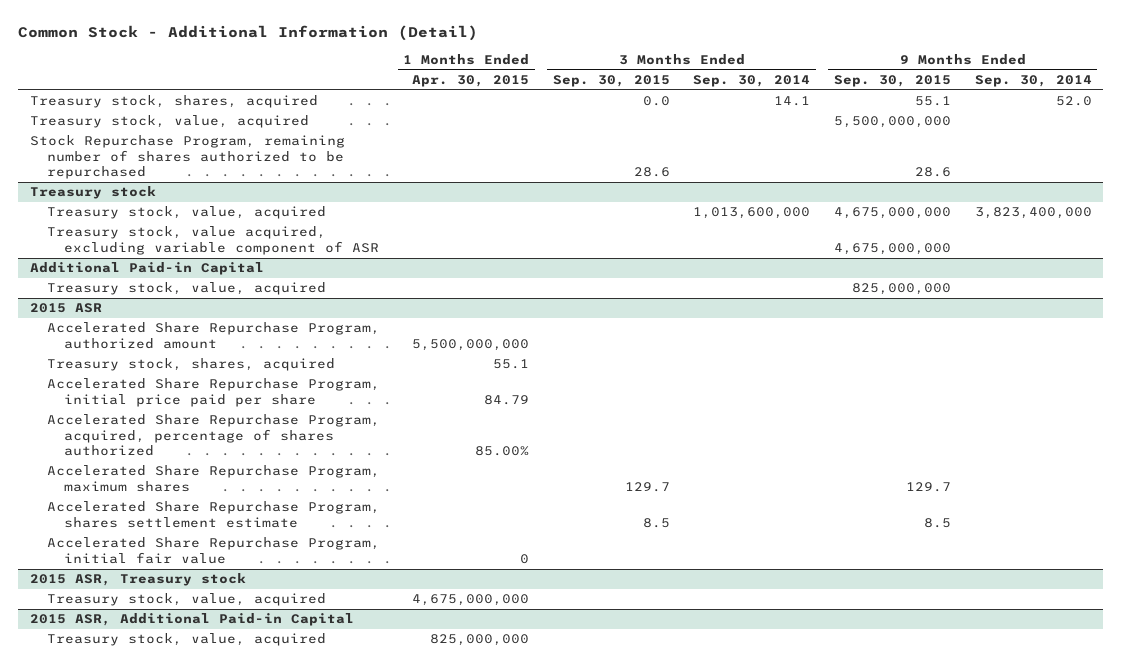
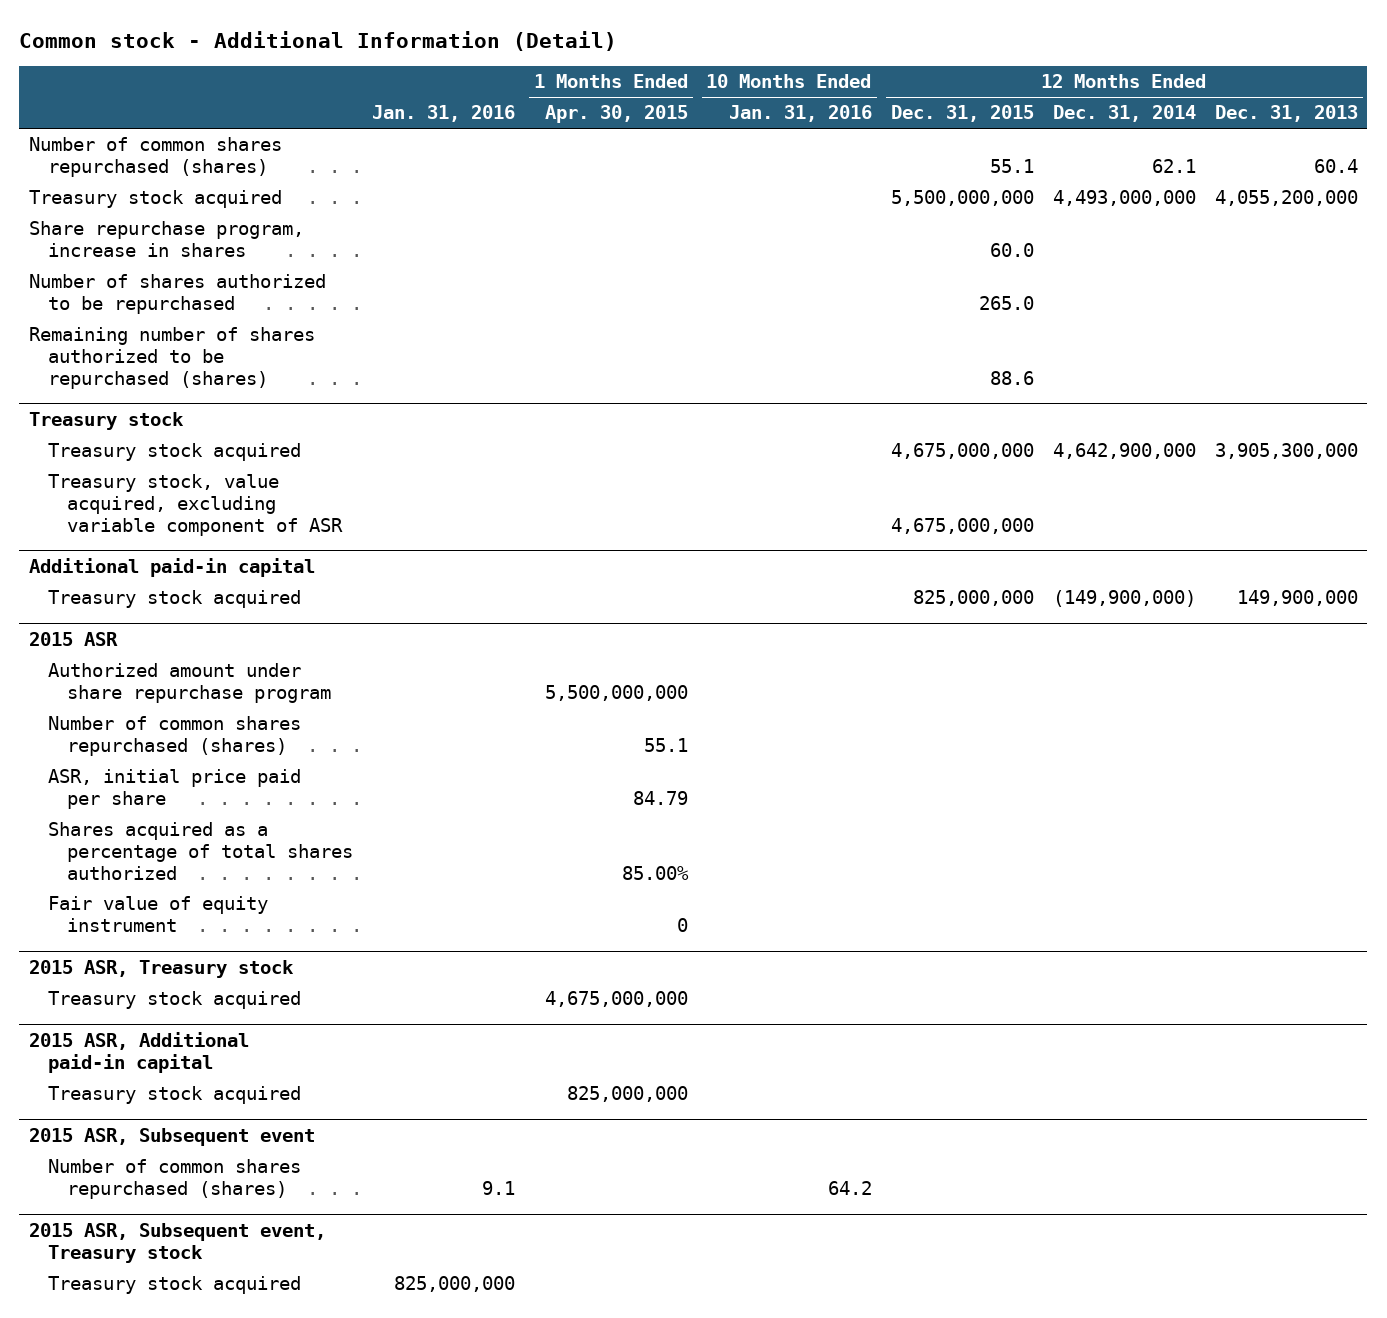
- Common Stock - Additional Information (Detail)
+ Common stock - Additional Information (Detail)
- | 1 Months Ended Apr. 30, 2015 | 3 Months Ended Sep. 30, 2015 | 3 Months Ended Sep. 30, 2014 | 9 Months Ended Sep. 30, 2015 | 9 Months Ended Sep. 30, 2014
+ | Jan. 31, 2016 | 1 Months Ended Apr. 30, 2015 | 10 Months Ended Jan. 31, 2016 | 12 Months Ended Dec. 31, 2015 | 12 Months Ended Dec. 31, 2014 | 12 Months Ended Dec. 31, 2013
- Treasury stock, shares, acquired | | 0.0 | 14.1 | 55.1 | 52.0
- Treasury stock, value, acquired | | | | 5,500,000,000 |
- Stock Repurchase Program, remaining number of shares authorized to be repurchased | | 28.6 | | 28.6 |
+ Number of common shares repurchased (shares) | | | | 55.1 | 62.1 | 60.4
+ Treasury stock acquired | | | | 5,500,000,000 | 4,493,000,000 | 4,055,200,000
+ Share repurchase program, increase in shares | | | | 60.0 | |
+ Number of shares authorized to be repurchased | | | | 265.0 | |
+ Remaining number of shares authorized to be repurchased (shares) | | | | 88.6 | |
@ Treasury stock
- Treasury stock, value, acquired | | | 1,013,600,000 | 4,675,000,000 | 3,823,400,000
+ Treasury stock acquired | | | | 4,675,000,000 | 4,642,900,000 | 3,905,300,000
- Additional Paid-in Capital
- Treasury stock, value, acquired | | | | 825,000,000 |
+ Additional paid-in capital
+ Treasury stock acquired | | | | 825,000,000 | (149,900,000) | 149,900,000
@ 2015 ASR
- Accelerated Share Repurchase Program, authorized amount | 5,500,000,000 | | | |
- Treasury stock, shares, acquired | 55.1 | | | |
- Accelerated Share Repurchase Program, initial price paid per share | 84.79 | | | |
- Accelerated Share Repurchase Program, acquired, percentage of shares authorized | 85.00% | | | |
- Accelerated Share Repurchase Program, maximum shares | | 129.7 | | 129.7 |
- Accelerated Share Repurchase Program, shares settlement estimate | | 8.5 | | 8.5 |
- Accelerated Share Repurchase Program, initial fair value | 0 | | | |
+ Authorized amount under share repurchase program | | 5,500,000,000 | | | |
+ Number of common shares repurchased (shares) | | 55.1 | | | |
+ ASR, initial price paid per share | | 84.79 | | | |
+ Shares acquired as a percentage of total shares authorized | | 85.00% | | | |
+ Fair value of equity instrument | | 0 | | | |
@ 2015 ASR, Treasury stock
- Treasury stock, value, acquired | 4,675,000,000 | | | |
- 2015 ASR, Additional Paid-in Capital
- Treasury stock, value, acquired | 825,000,000 | | | |
@ 2015 ASR, Treasury stock
+ Treasury stock acquired | | 4,675,000,000 | | | |
+ 2015 ASR, Additional paid-in capital
+ Treasury stock acquired | | 825,000,000 | | | |
+ 2015 ASR, Subsequent event
+ Number of common shares repurchased (shares) | 9.1 | | 64.2 | | |
+ 2015 ASR, Subsequent event, Treasury stock
+ Treasury stock acquired | 825,000,000 | | | | |

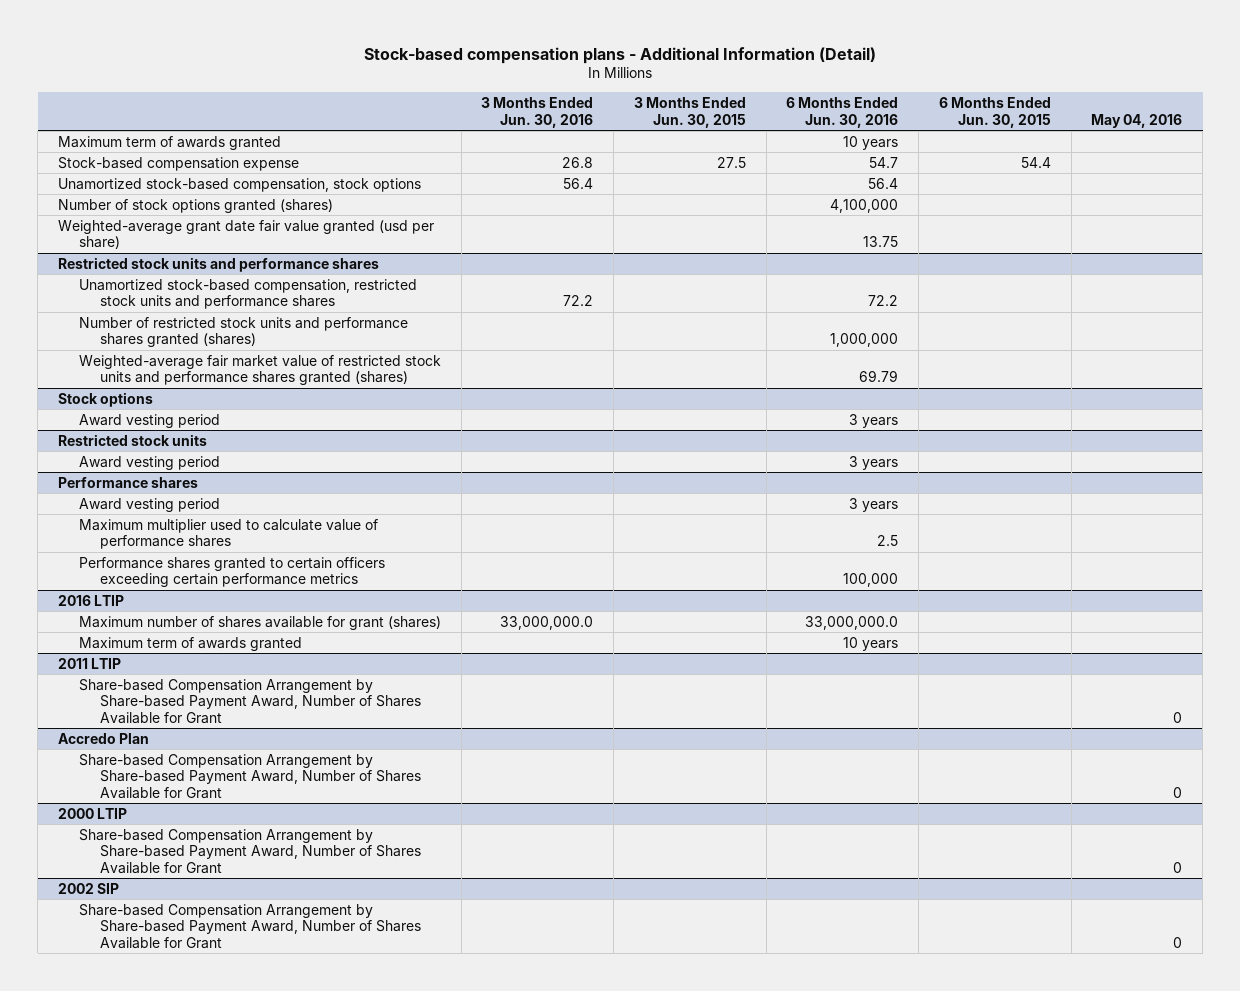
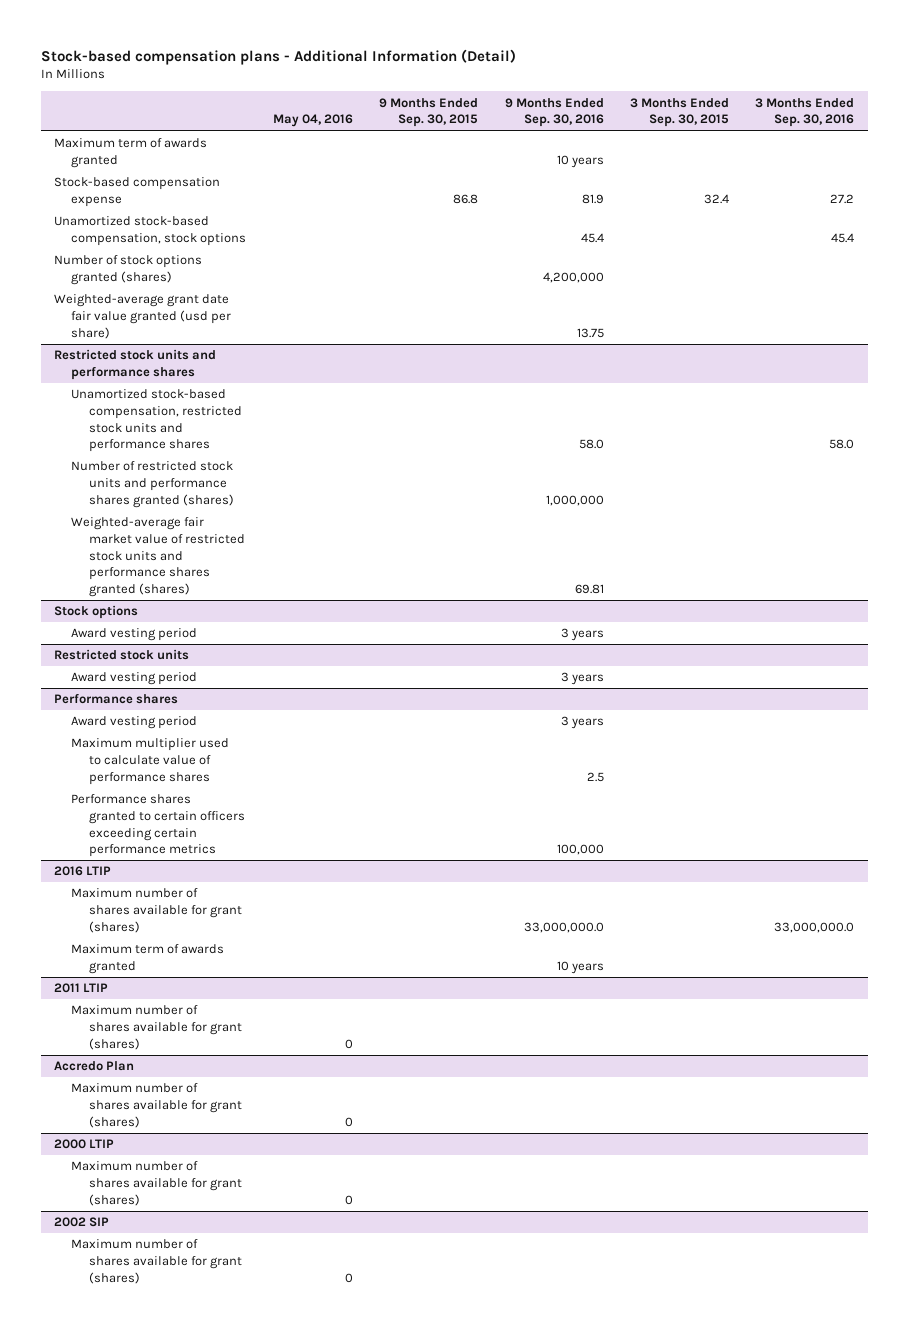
- | 3 Months Ended Jun. 30, 2016 | 3 Months Ended Jun. 30, 2015 | 6 Months Ended Jun. 30, 2016 | 6 Months Ended Jun. 30, 2015 | May 04, 2016
+ | May 04, 2016 | 9 Months Ended Sep. 30, 2015 | 9 Months Ended Sep. 30, 2016 | 3 Months Ended Sep. 30, 2015 | 3 Months Ended Sep. 30, 2016
@ 2011 LTIP
- Share-based Compensation Arrangement by Share-based Payment Award, Number of Shares Available for Grant | | | | | 0
+ Maximum number of shares available for grant (shares) | 0 | | | |
@ Accredo Plan
- Share-based Compensation Arrangement by Share-based Payment Award, Number of Shares Available for Grant | | | | | 0
+ Maximum number of shares available for grant (shares) | 0 | | | |
@ 2000 LTIP
- Share-based Compensation Arrangement by Share-based Payment Award, Number of Shares Available for Grant | | | | | 0
+ Maximum number of shares available for grant (shares) | 0 | | | |
@ 2002 SIP
- Share-based Compensation Arrangement by Share-based Payment Award, Number of Shares Available for Grant | | | | | 0
+ Maximum number of shares available for grant (shares) | 0 | | | |

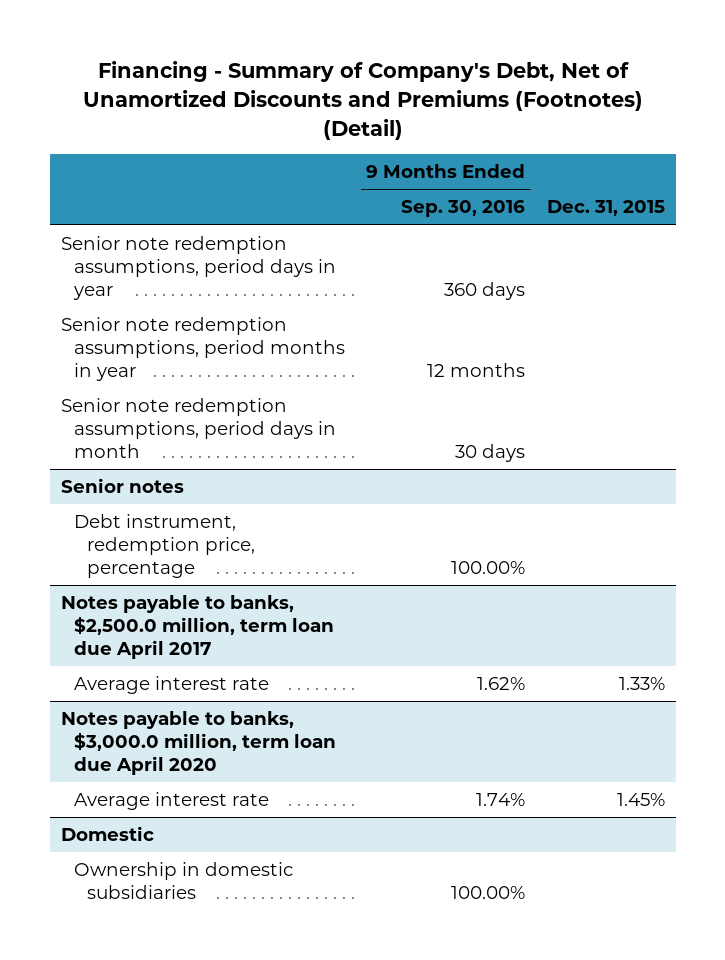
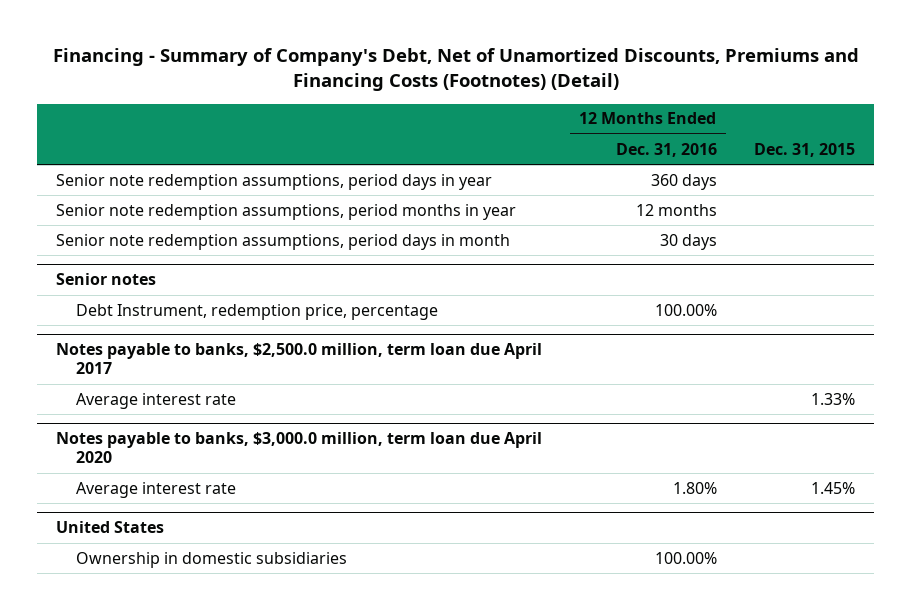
- Financing - Summary of Company's Debt, Net of Unamortized Discounts and Premiums (Footnotes) (Detail)
+ Financing - Summary of Company's Debt, Net of Unamortized Discounts, Premiums and Financing Costs (Footnotes) (Detail)
- | 9 Months Ended Sep. 30, 2016 | Dec. 31, 2015
+ | 12 Months Ended Dec. 31, 2016 | Dec. 31, 2015
@ Senior notes
- Debt instrument, redemption price, percentage | 100.00% |
+ Debt Instrument, redemption price, percentage | 100.00% |
- Domestic
+ United States

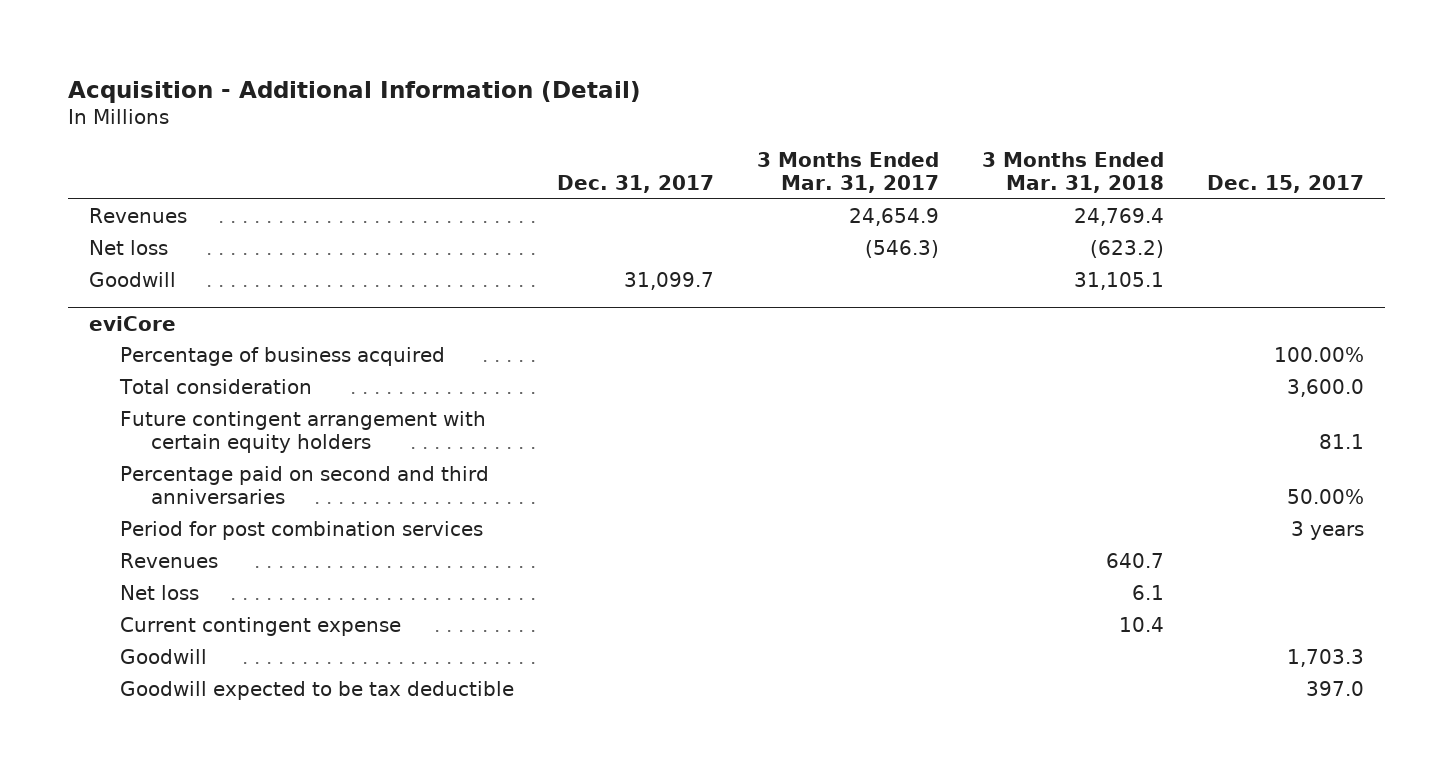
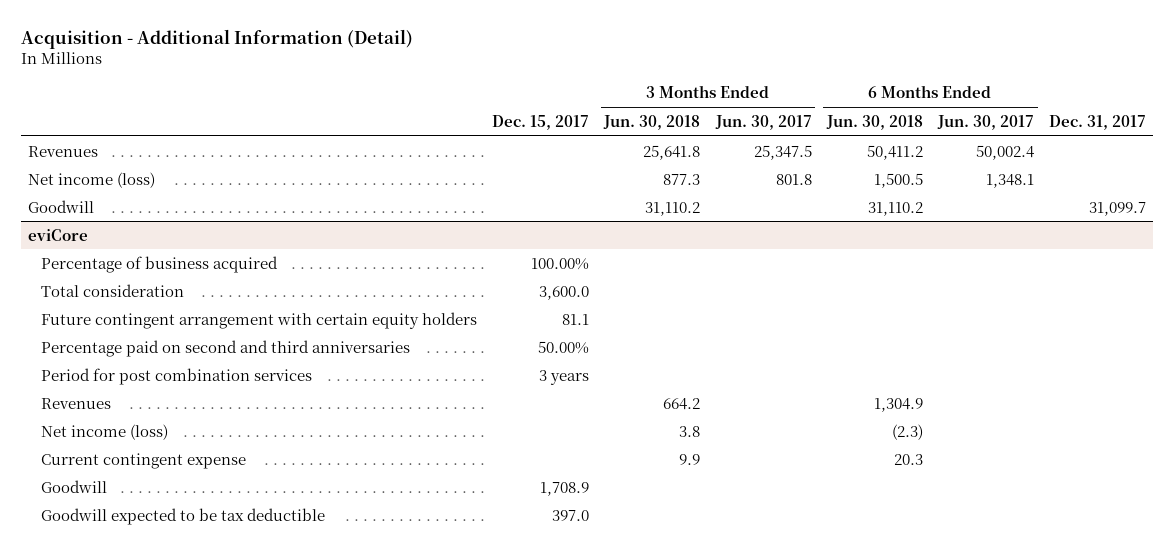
- | Dec. 31, 2017 | 3 Months Ended Mar. 31, 2017 | 3 Months Ended Mar. 31, 2018 | Dec. 15, 2017
+ | Dec. 15, 2017 | 3 Months Ended Jun. 30, 2018 | 3 Months Ended Jun. 30, 2017 | 6 Months Ended Jun. 30, 2018 | 6 Months Ended Jun. 30, 2017 | Dec. 31, 2017
- Net loss | | (546.3) | (623.2) |
+ Net income (loss) | | 877.3 | 801.8 | 1,500.5 | 1,348.1 |
@ eviCore
- Net loss | | | 6.1 |
+ Net income (loss) | | 3.8 | | (2.3) | |
- Goodwill | | | | 1,703.3
+ Goodwill | 1,708.9 | | | | |

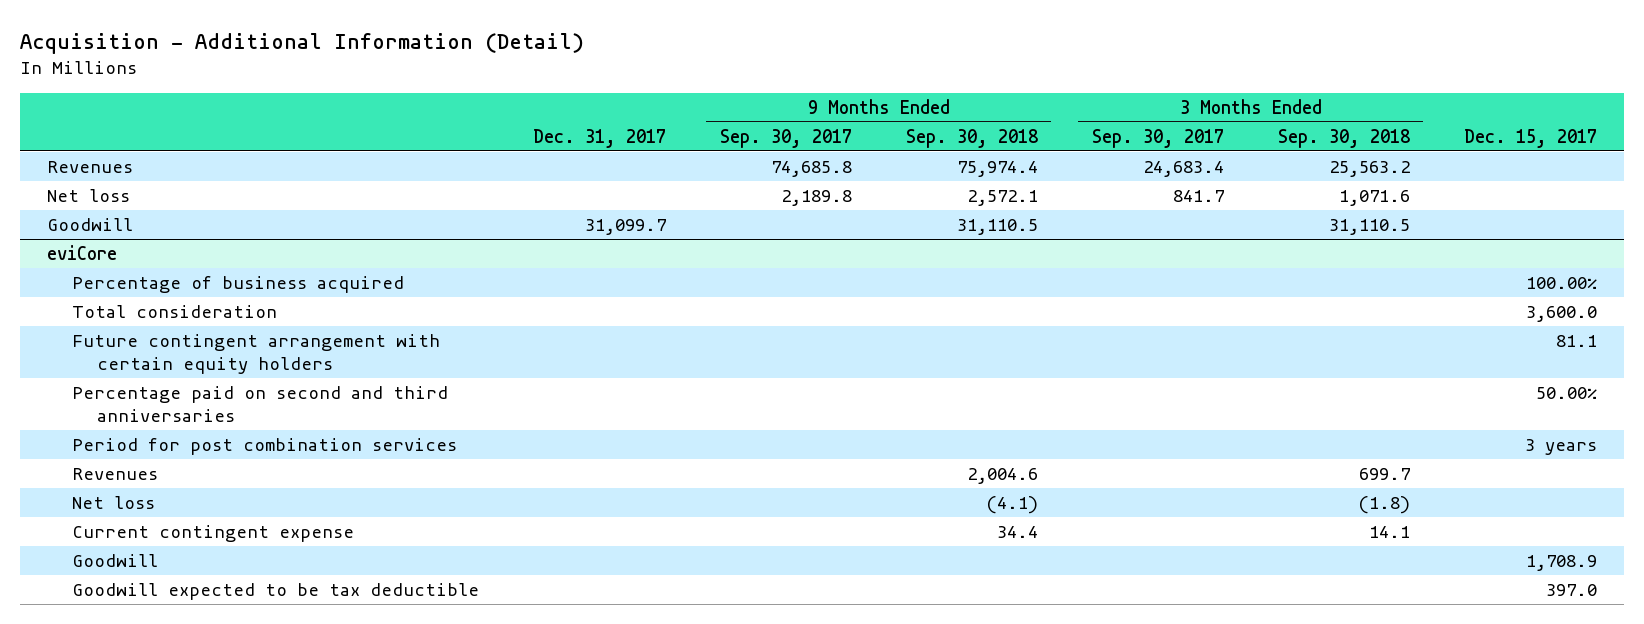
- | Dec. 15, 2017 | 3 Months Ended Jun. 30, 2018 | 3 Months Ended Jun. 30, 2017 | 6 Months Ended Jun. 30, 2018 | 6 Months Ended Jun. 30, 2017 | Dec. 31, 2017
+ | Dec. 31, 2017 | 9 Months Ended Sep. 30, 2017 | 9 Months Ended Sep. 30, 2018 | 3 Months Ended Sep. 30, 2017 | 3 Months Ended Sep. 30, 2018 | Dec. 15, 2017
- Net income (loss) | | 877.3 | 801.8 | 1,500.5 | 1,348.1 |
+ Net loss | | 2,189.8 | 2,572.1 | 841.7 | 1,071.6 |
@ eviCore
- Net income (loss) | | 3.8 | | (2.3) | |
+ Net loss | | | (4.1) | | (1.8) |

